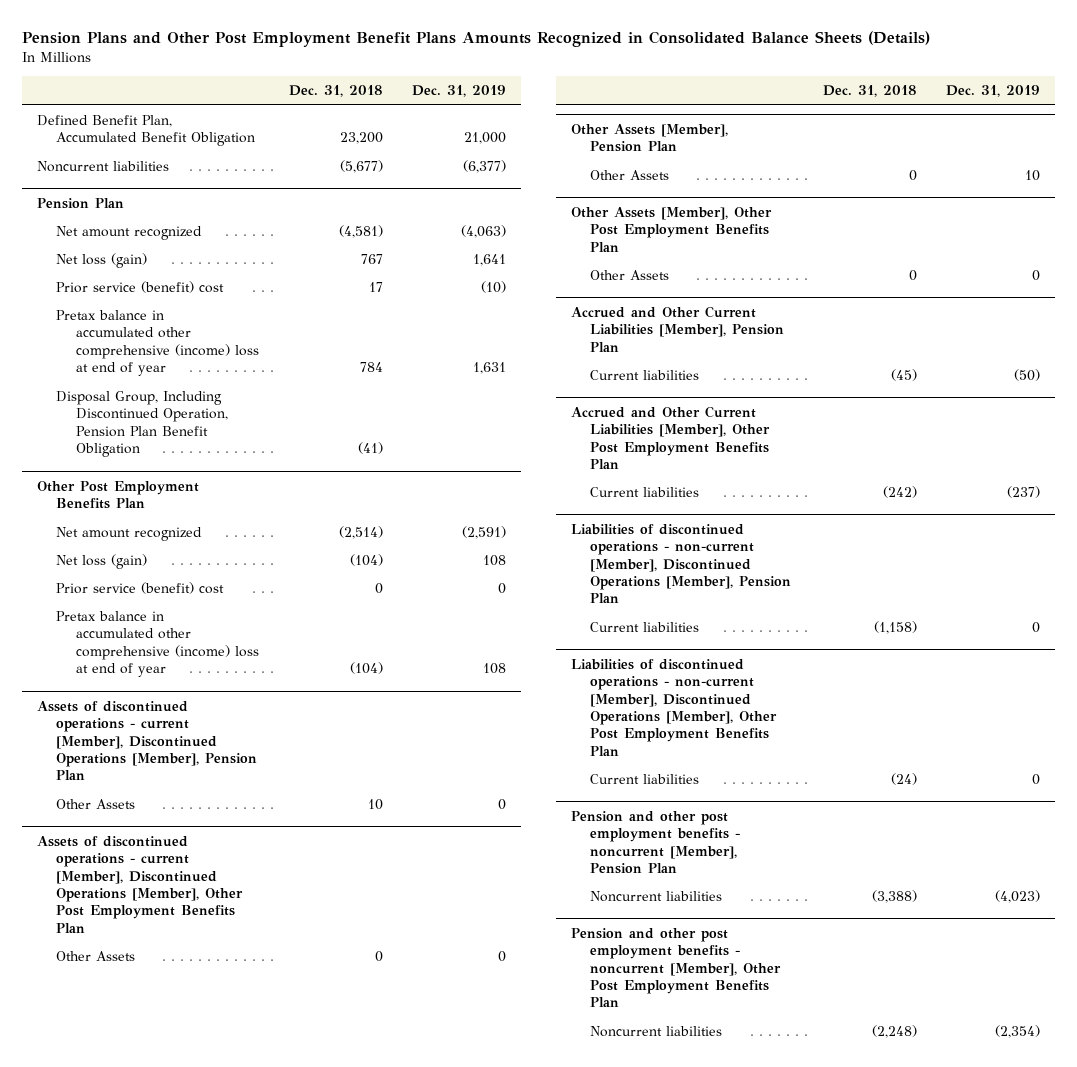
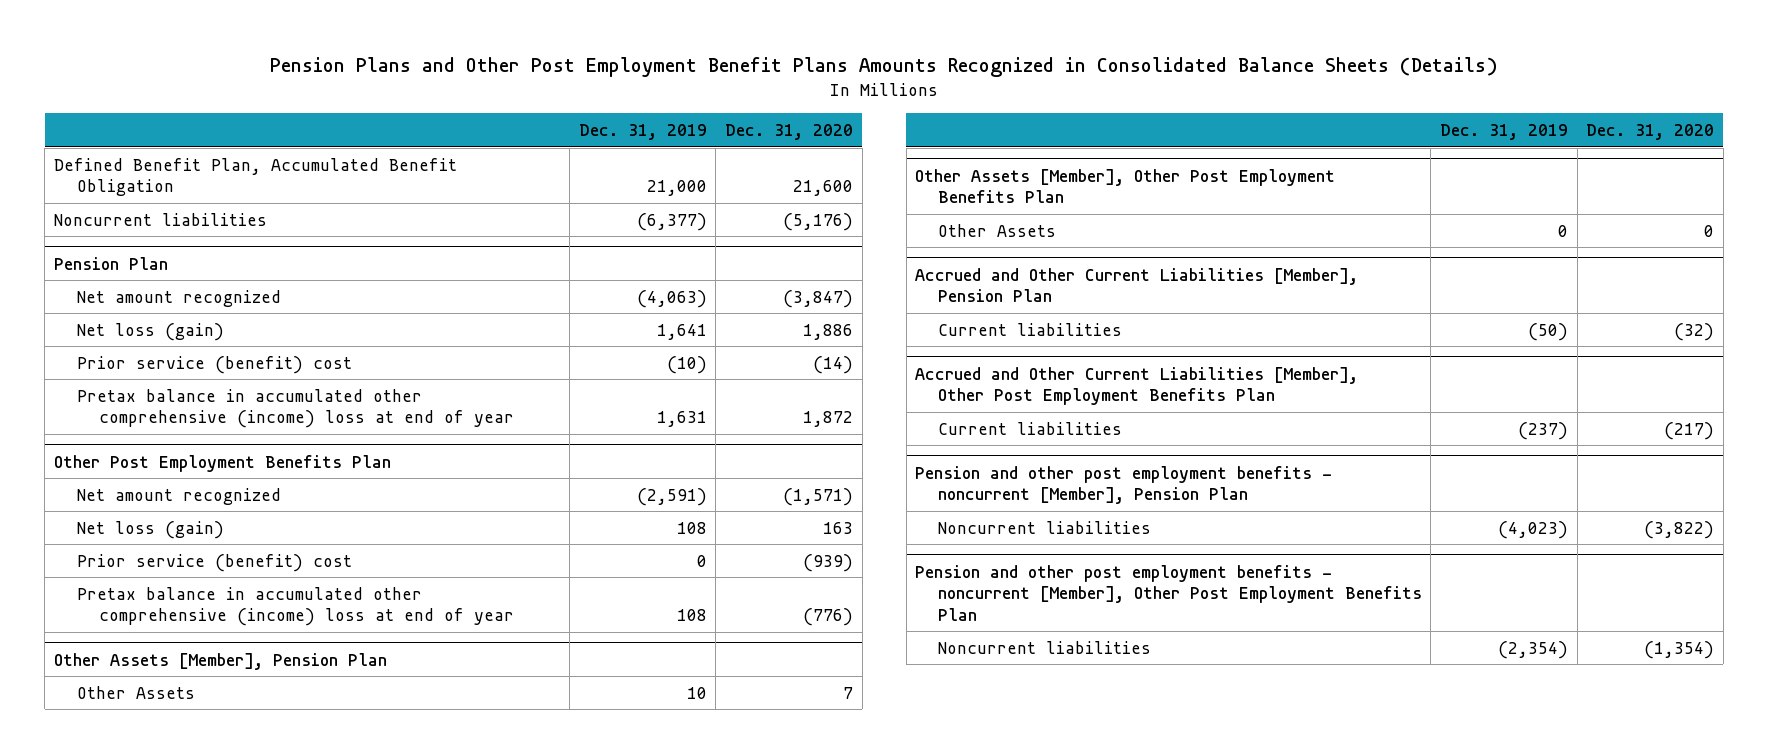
- | Dec. 31, 2018 | Dec. 31, 2019
+ | Dec. 31, 2019 | Dec. 31, 2020
@ Pension Plan
- Disposal Group, Including Discontinued Operation, Pension Plan Benefit Obligation | (41) |
- Assets of discontinued operations - current [Member], Discontinued Operations [Member], Pension Plan
- Other Assets | 10 | 0
- Assets of discontinued operations - current [Member], Discontinued Operations [Member], Other Post Employment Benefits Plan
- Other Assets | 0 | 0
- Liabilities of discontinued operations - non-current [Member], Discontinued Operations [Member], Pension Plan
- Current liabilities | (1,158) | 0
- Liabilities of discontinued operations - non-current [Member], Discontinued Operations [Member], Other Post Employment Benefits Plan
- Current liabilities | (24) | 0

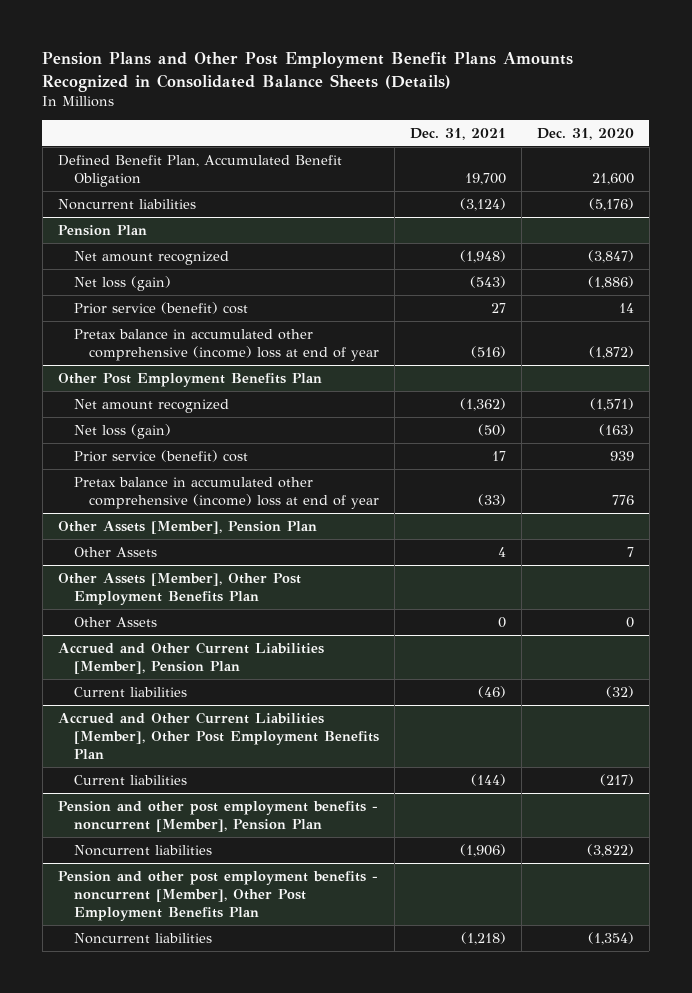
- | Dec. 31, 2019 | Dec. 31, 2020
+ | Dec. 31, 2021 | Dec. 31, 2020
@ Pension Plan
- Net loss (gain) | 1,641 | 1,886
- Prior service (benefit) cost | (10) | (14)
- Pretax balance in accumulated other comprehensive (income) loss at end of year | 1,631 | 1,872
+ Net loss (gain) | (543) | (1,886)
+ Prior service (benefit) cost | 27 | 14
+ Pretax balance in accumulated other comprehensive (income) loss at end of year | (516) | (1,872)
@ Other Post Employment Benefits Plan
- Net loss (gain) | 108 | 163
- Prior service (benefit) cost | 0 | (939)
- Pretax balance in accumulated other comprehensive (income) loss at end of year | 108 | (776)
+ Net loss (gain) | (50) | (163)
+ Prior service (benefit) cost | 17 | 939
+ Pretax balance in accumulated other comprehensive (income) loss at end of year | (33) | 776

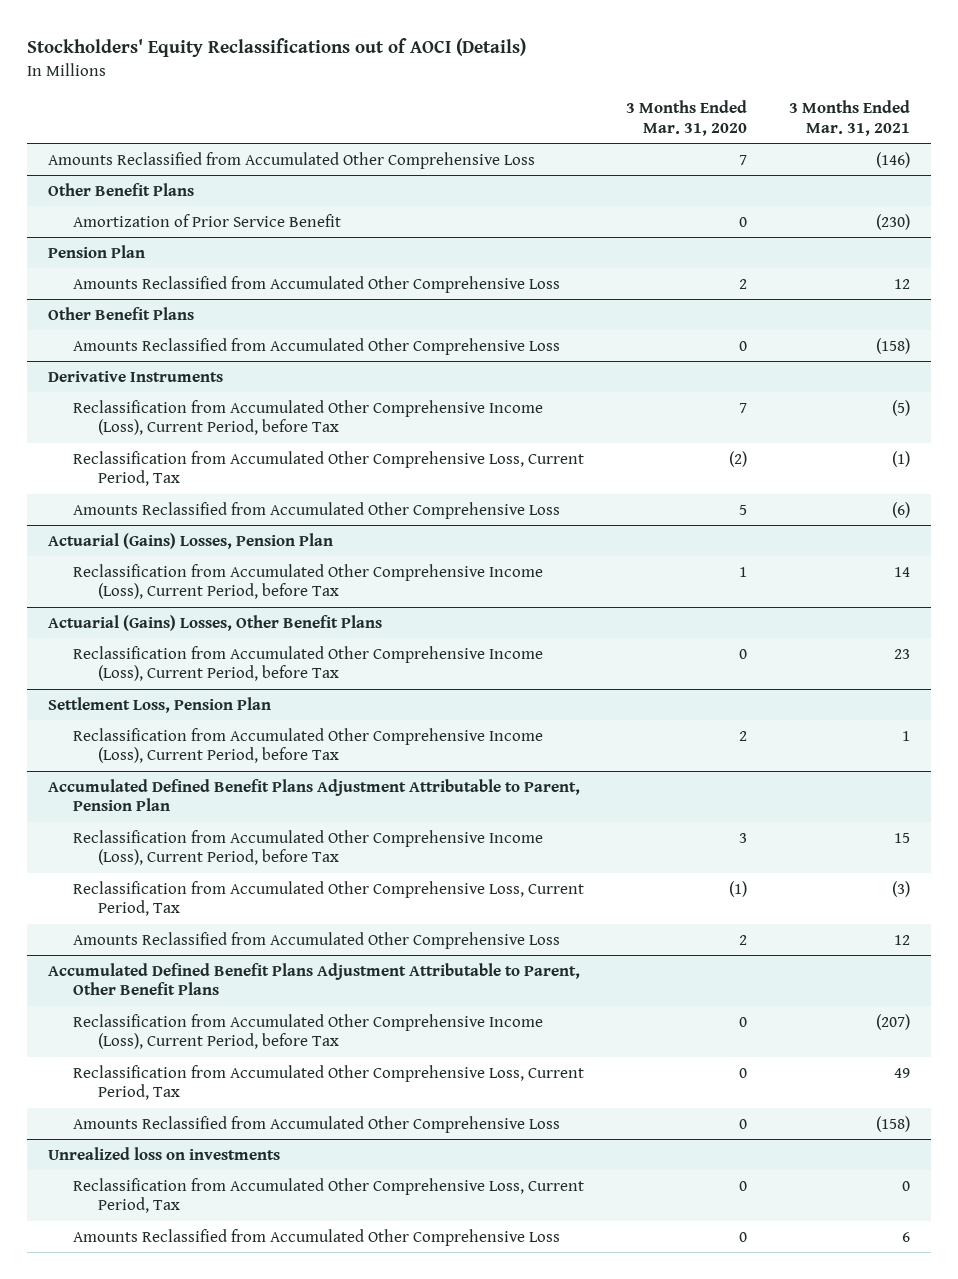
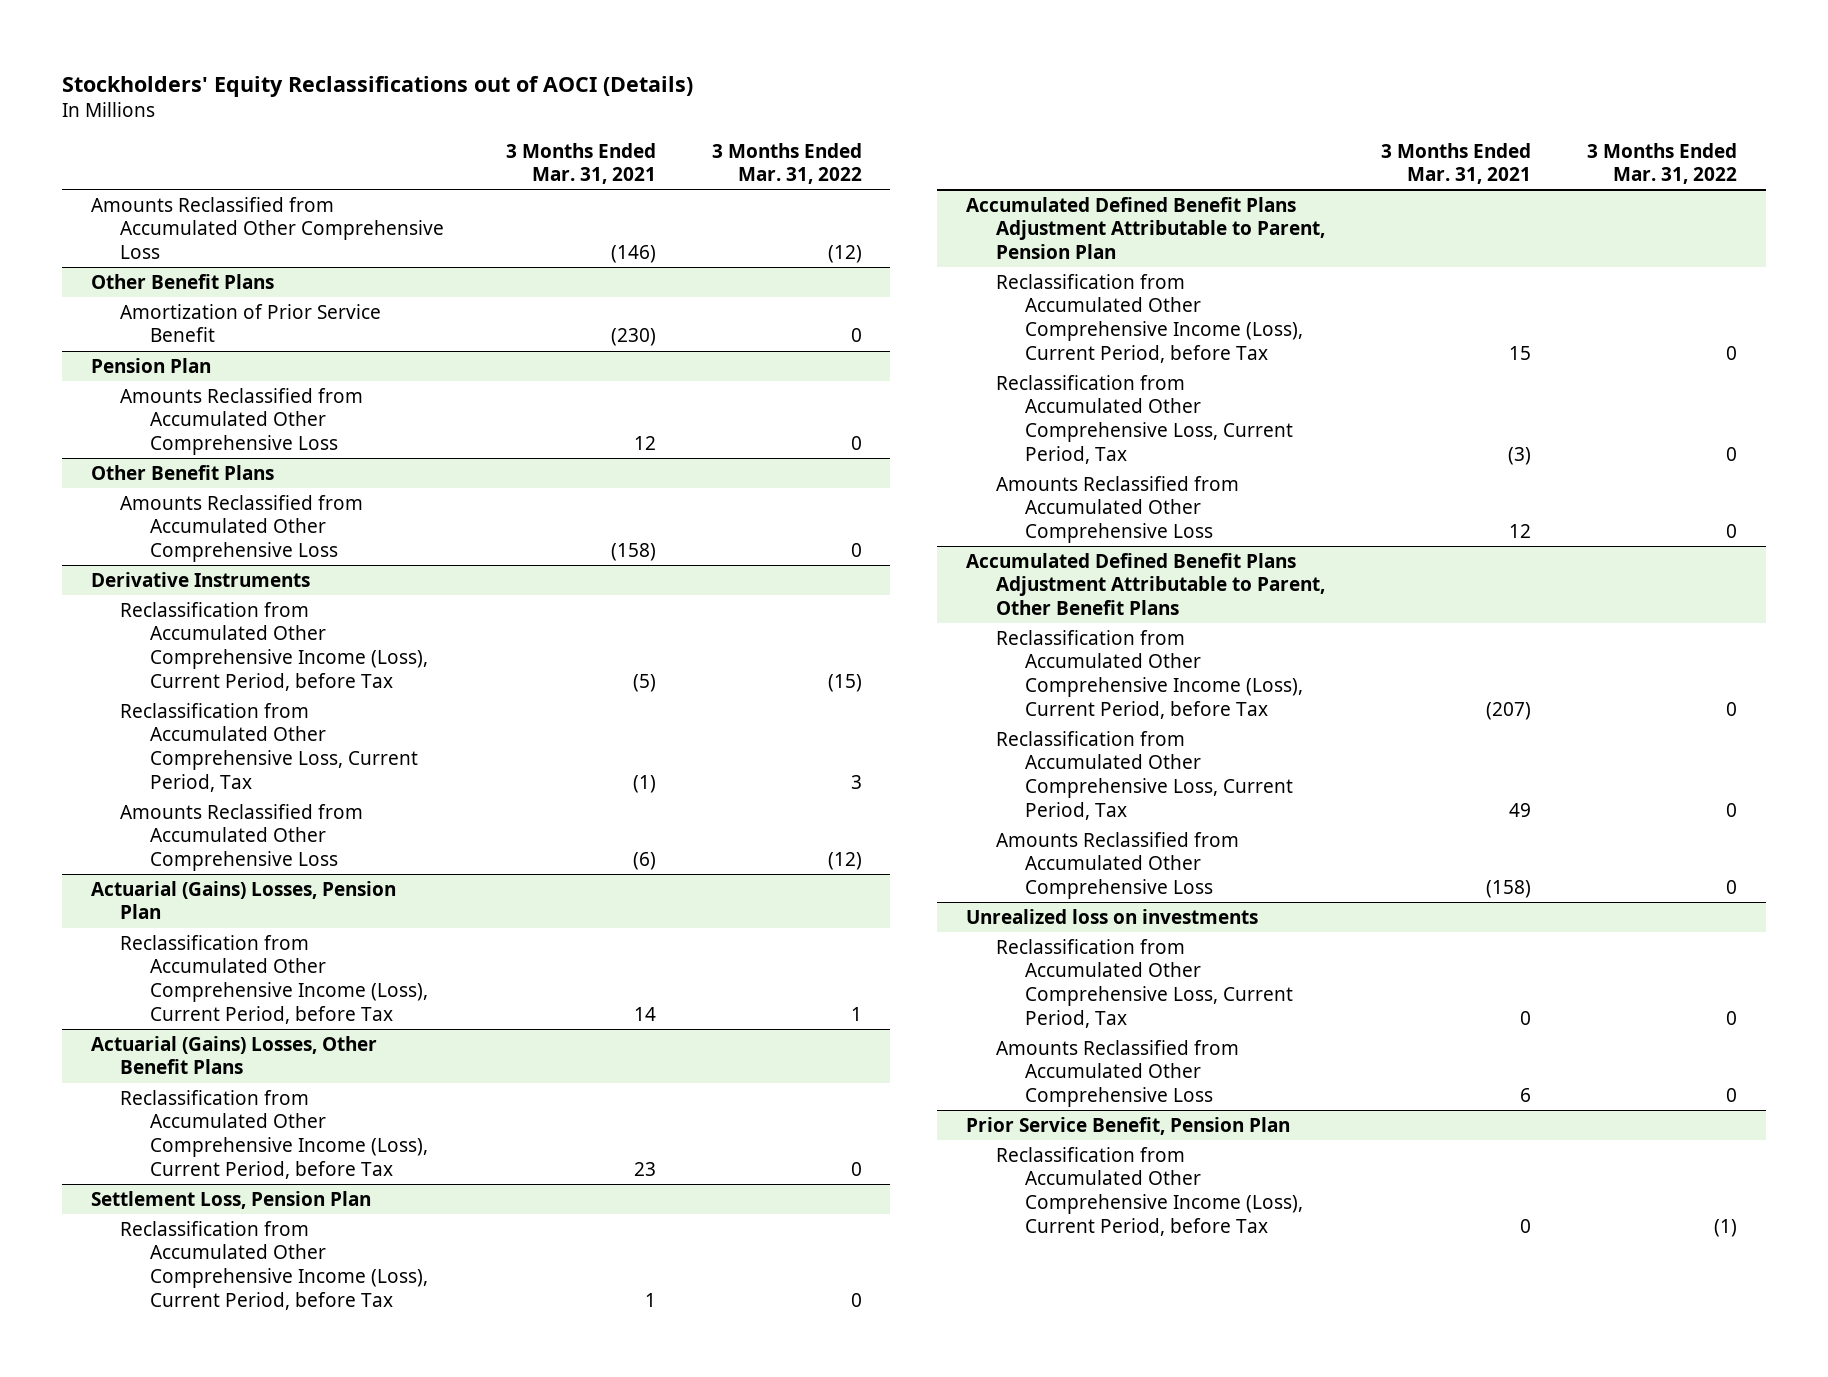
- | 3 Months Ended Mar. 31, 2020 | 3 Months Ended Mar. 31, 2021
+ | 3 Months Ended Mar. 31, 2021 | 3 Months Ended Mar. 31, 2022
+ Prior Service Benefit, Pension Plan
+ Reclassification from Accumulated Other Comprehensive Income (Loss), Current Period, before Tax | 0 | (1)

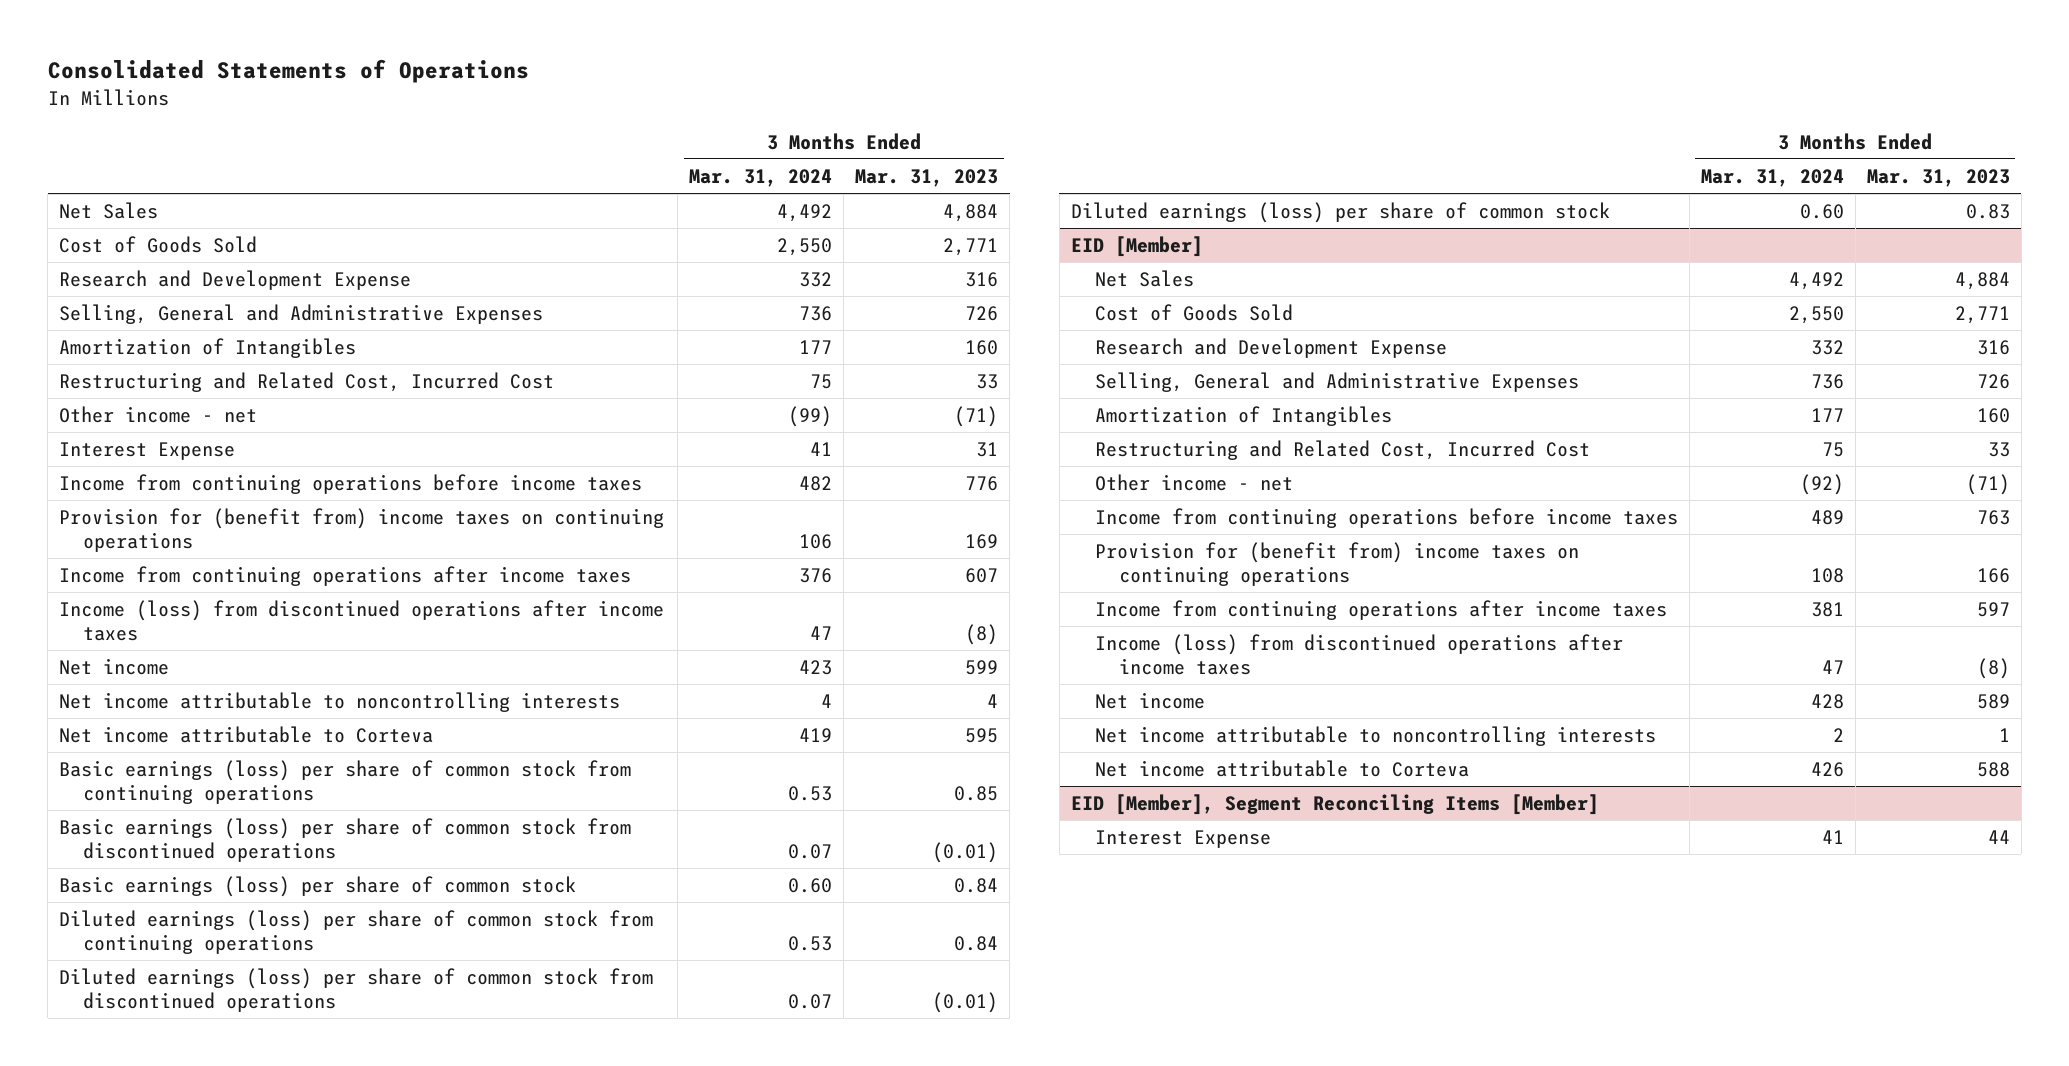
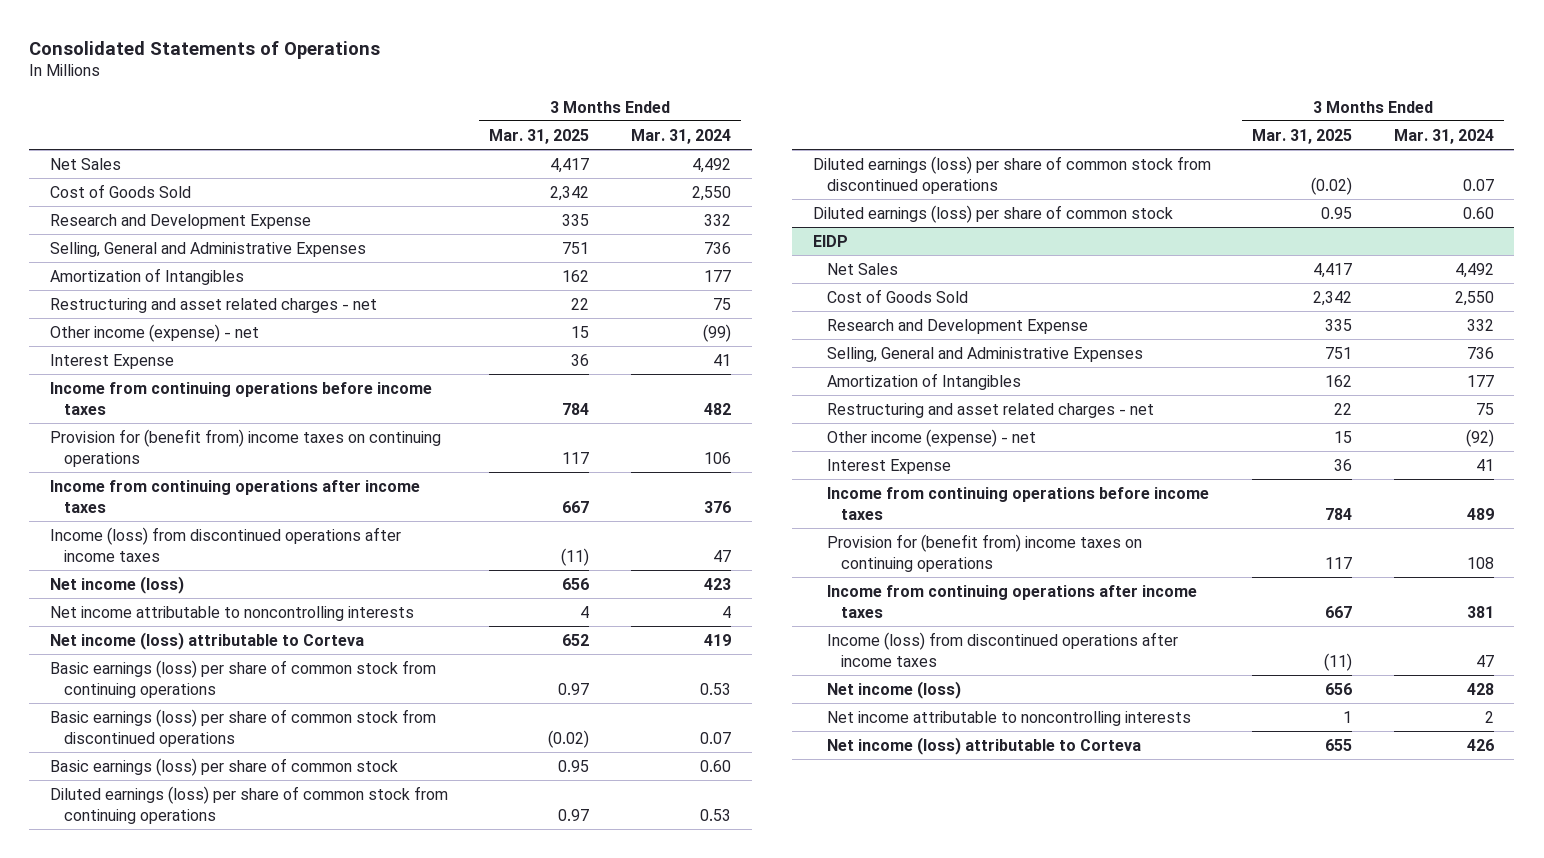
- | 3 Months Ended Mar. 31, 2024 | 3 Months Ended Mar. 31, 2023
+ | 3 Months Ended Mar. 31, 2025 | 3 Months Ended Mar. 31, 2024
- Restructuring and Related Cost, Incurred Cost | 75 | 33
- Other income - net | (99) | (71)
+ Restructuring and asset related charges - net | 22 | 75
+ Other income (expense) - net | 15 | (99)
- Net income | 423 | 599
+ Net income (loss) | 656 | 423
- Net income attributable to Corteva | 419 | 595
+ Net income (loss) attributable to Corteva | 652 | 419
- EID [Member]
+ EIDP
- Restructuring and Related Cost, Incurred Cost | 75 | 33
- Other income - net | (92) | (71)
+ Restructuring and asset related charges - net | 22 | 75
+ Other income (expense) - net | 15 | (92)
+ Interest Expense | 36 | 41
- Net income | 428 | 589
+ Net income (loss) | 656 | 428
- Net income attributable to Corteva | 426 | 588
- EID [Member], Segment Reconciling Items [Member]
- Interest Expense | 41 | 44
+ Net income (loss) attributable to Corteva | 655 | 426

